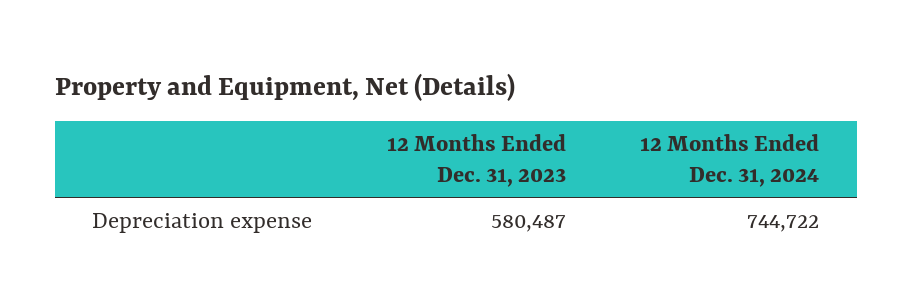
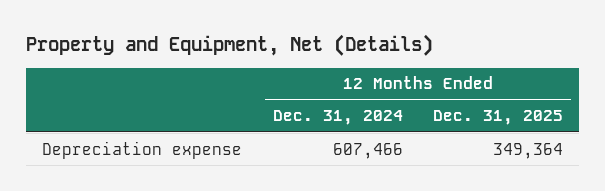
- | 12 Months Ended Dec. 31, 2023 | 12 Months Ended Dec. 31, 2024
+ | 12 Months Ended Dec. 31, 2024 | 12 Months Ended Dec. 31, 2025
- Depreciation expense | 580,487 | 744,722
+ Depreciation expense | 607,466 | 349,364

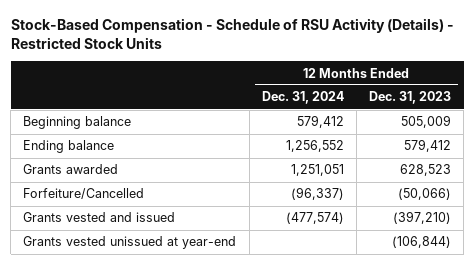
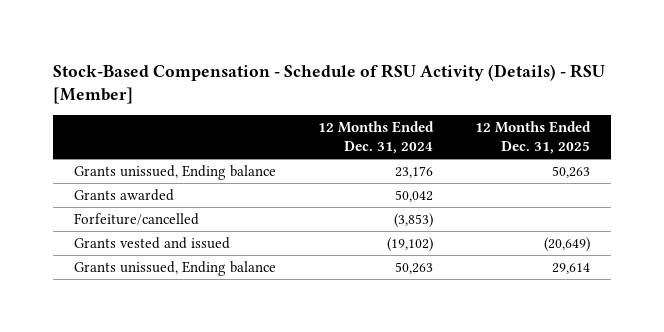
- Stock-Based Compensation - Schedule of RSU Activity (Details) - Restricted Stock Units
+ Stock-Based Compensation - Schedule of RSU Activity (Details) - RSU [Member]
- | 12 Months Ended Dec. 31, 2024 | 12 Months Ended Dec. 31, 2023
+ | 12 Months Ended Dec. 31, 2024 | 12 Months Ended Dec. 31, 2025
- Beginning balance | 579,412 | 505,009
- Ending balance | 1,256,552 | 579,412
- Grants awarded | 1,251,051 | 628,523
- Forfeiture/Cancelled | (96,337) | (50,066)
- Grants vested and issued | (477,574) | (397,210)
- Grants vested unissued at year-end | | (106,844)
+ Grants unissued, Ending balance | 23,176 | 50,263
+ Grants awarded | 50,042 |
+ Forfeiture/cancelled | (3,853) |
+ Grants vested and issued | (19,102) | (20,649)
+ Grants unissued, Ending balance | 50,263 | 29,614

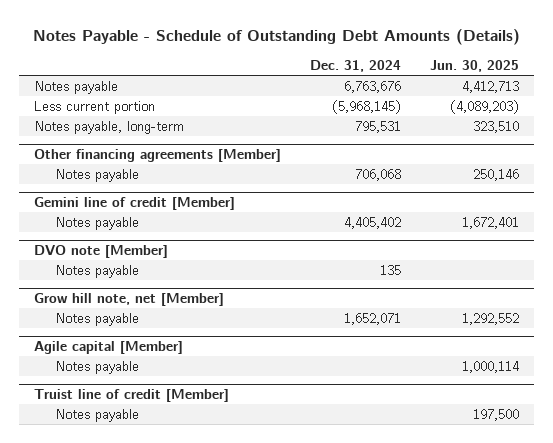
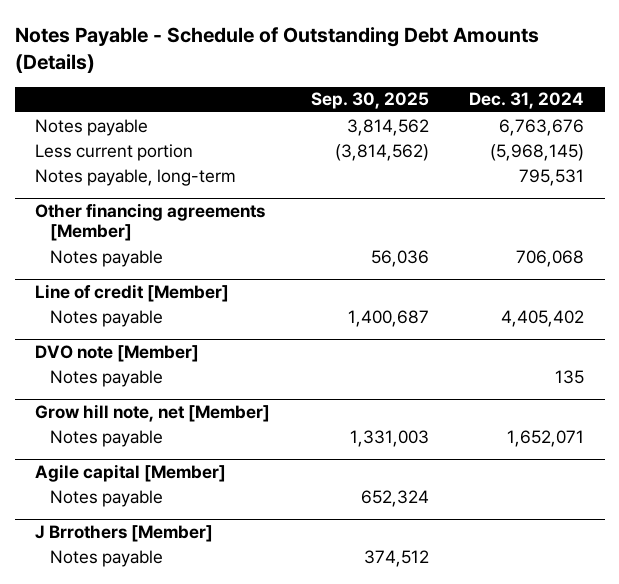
- | Dec. 31, 2024 | Jun. 30, 2025
+ | Sep. 30, 2025 | Dec. 31, 2024
- Gemini line of credit [Member]
+ Line of credit [Member]
- Truist line of credit [Member]
+ J Brrothers [Member]

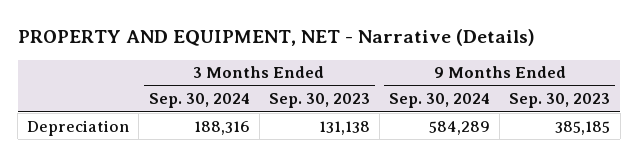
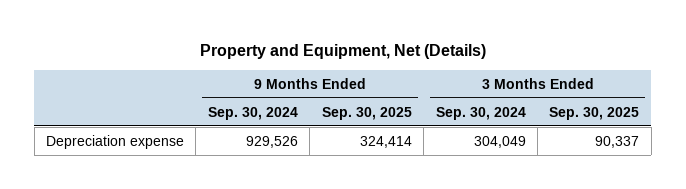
- PROPERTY AND EQUIPMENT, NET - Narrative (Details)
+ Property and Equipment, Net (Details)
- | 3 Months Ended Sep. 30, 2024 | 3 Months Ended Sep. 30, 2023 | 9 Months Ended Sep. 30, 2024 | 9 Months Ended Sep. 30, 2023
+ | 9 Months Ended Sep. 30, 2024 | 9 Months Ended Sep. 30, 2025 | 3 Months Ended Sep. 30, 2024 | 3 Months Ended Sep. 30, 2025
- Depreciation | 188,316 | 131,138 | 584,289 | 385,185
+ Depreciation expense | 929,526 | 324,414 | 304,049 | 90,337

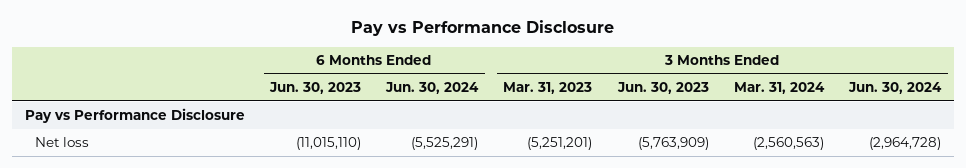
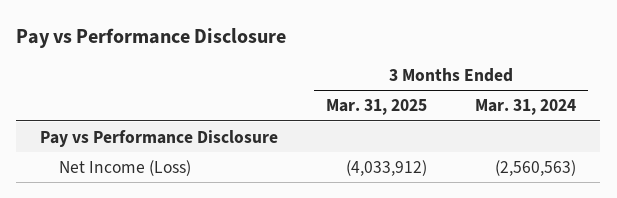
- | 6 Months Ended Jun. 30, 2023 | 6 Months Ended Jun. 30, 2024 | 3 Months Ended Mar. 31, 2023 | 3 Months Ended Jun. 30, 2023 | 3 Months Ended Mar. 31, 2024 | 3 Months Ended Jun. 30, 2024
+ | 3 Months Ended Mar. 31, 2025 | 3 Months Ended Mar. 31, 2024
- Net loss | (11,015,110) | (5,525,291) | (5,251,201) | (5,763,909) | (2,560,563) | (2,964,728)
+ Net Income (Loss) | (4,033,912) | (2,560,563)

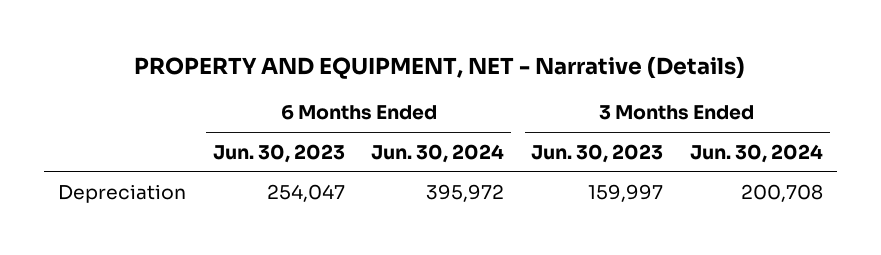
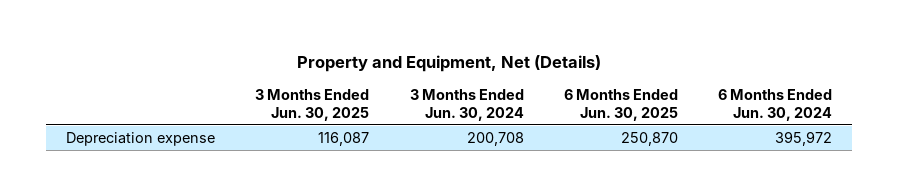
- PROPERTY AND EQUIPMENT, NET - Narrative (Details)
+ Property and Equipment, Net (Details)
- | 6 Months Ended Jun. 30, 2023 | 6 Months Ended Jun. 30, 2024 | 3 Months Ended Jun. 30, 2023 | 3 Months Ended Jun. 30, 2024
+ | 3 Months Ended Jun. 30, 2025 | 3 Months Ended Jun. 30, 2024 | 6 Months Ended Jun. 30, 2025 | 6 Months Ended Jun. 30, 2024
- Depreciation | 254,047 | 395,972 | 159,997 | 200,708
+ Depreciation expense | 116,087 | 200,708 | 250,870 | 395,972

